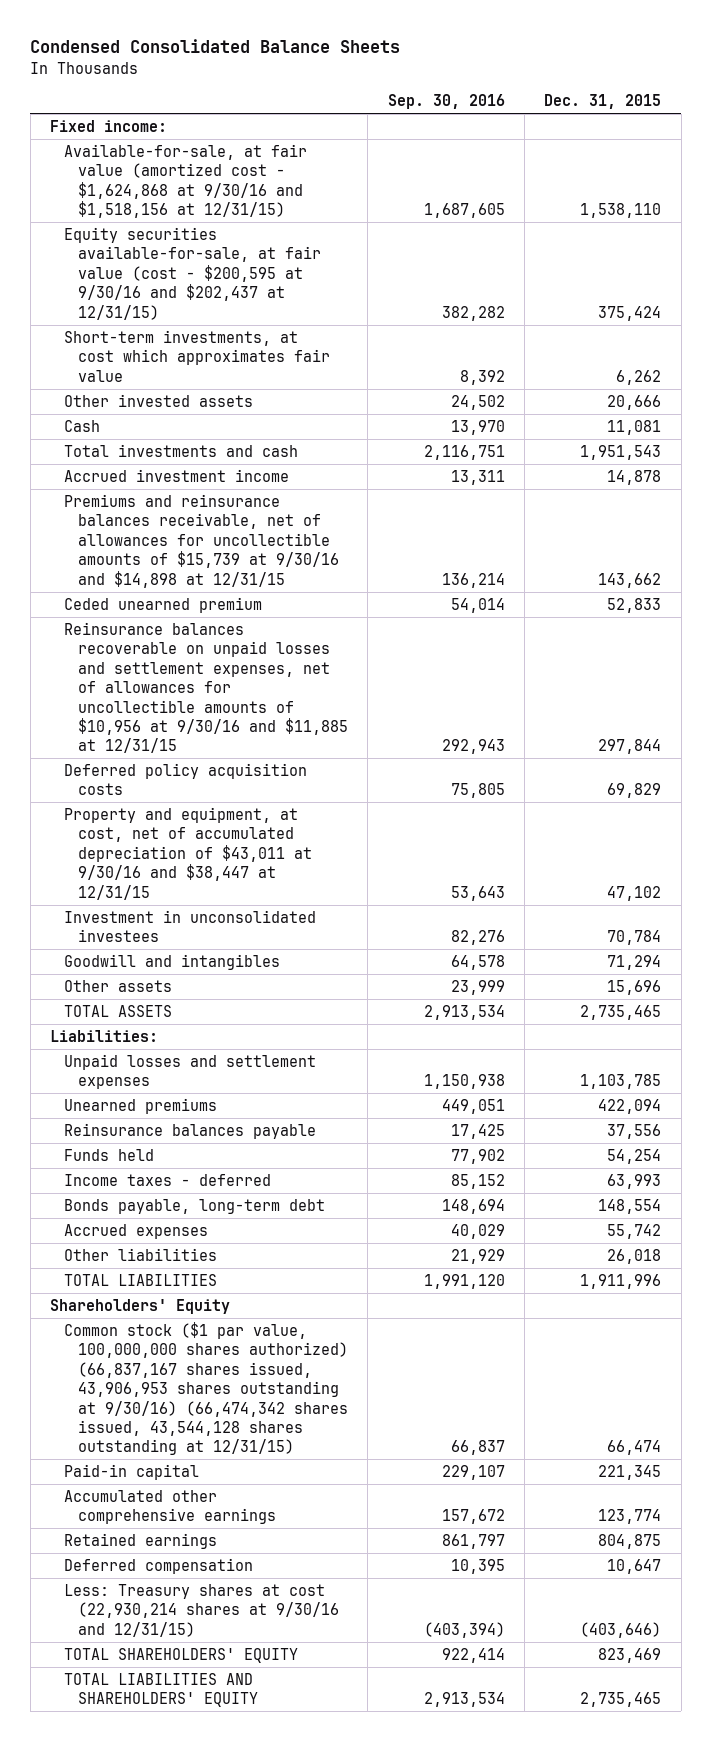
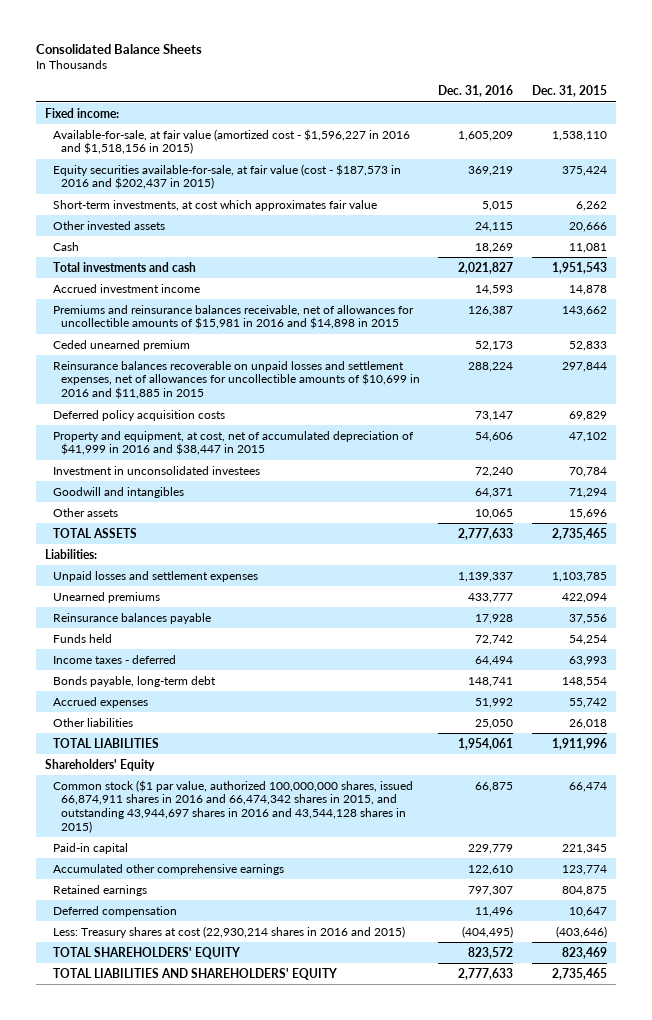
- Condensed Consolidated Balance Sheets
+ Consolidated Balance Sheets
- | Sep. 30, 2016 | Dec. 31, 2015
+ | Dec. 31, 2016 | Dec. 31, 2015
- Available-for-sale, at fair value (amortized cost - $1,624,868 at 9/30/16 and $1,518,156 at 12/31/15) | 1,687,605 | 1,538,110
- Equity securities available-for-sale, at fair value (cost - $200,595 at 9/30/16 and $202,437 at 12/31/15) | 382,282 | 375,424
+ Available-for-sale, at fair value (amortized cost - $1,596,227 in 2016 and $1,518,156 in 2015) | 1,605,209 | 1,538,110
+ Equity securities available-for-sale, at fair value (cost - $187,573 in 2016 and $202,437 in 2015) | 369,219 | 375,424
- Premiums and reinsurance balances receivable, net of allowances for uncollectible amounts of $15,739 at 9/30/16 and $14,898 at 12/31/15 | 136,214 | 143,662
+ Premiums and reinsurance balances receivable, net of allowances for uncollectible amounts of $15,981 in 2016 and $14,898 in 2015 | 126,387 | 143,662
- Reinsurance balances recoverable on unpaid losses and settlement expenses, net of allowances for uncollectible amounts of $10,956 at 9/30/16 and $11,885 at 12/31/15 | 292,943 | 297,844
+ Reinsurance balances recoverable on unpaid losses and settlement expenses, net of allowances for uncollectible amounts of $10,699 in 2016 and $11,885 in 2015 | 288,224 | 297,844
- Property and equipment, at cost, net of accumulated depreciation of $43,011 at 9/30/16 and $38,447 at 12/31/15 | 53,643 | 47,102
+ Property and equipment, at cost, net of accumulated depreciation of $41,999 in 2016 and $38,447 in 2015 | 54,606 | 47,102
- Common stock ($1 par value, 100,000,000 shares authorized) (66,837,167 shares issued, 43,906,953 shares outstanding at 9/30/16) (66,474,342 shares issued, 43,544,128 shares outstanding at 12/31/15) | 66,837 | 66,474
+ Common stock ($1 par value, authorized 100,000,000 shares, issued 66,874,911 shares in 2016 and 66,474,342 shares in 2015, and outstanding 43,944,697 shares in 2016 and 43,544,128 shares in 2015) | 66,875 | 66,474
- Less: Treasury shares at cost (22,930,214 shares at 9/30/16 and 12/31/15) | (403,394) | (403,646)
+ Less: Treasury shares at cost (22,930,214 shares in 2016 and 2015) | (404,495) | (403,646)

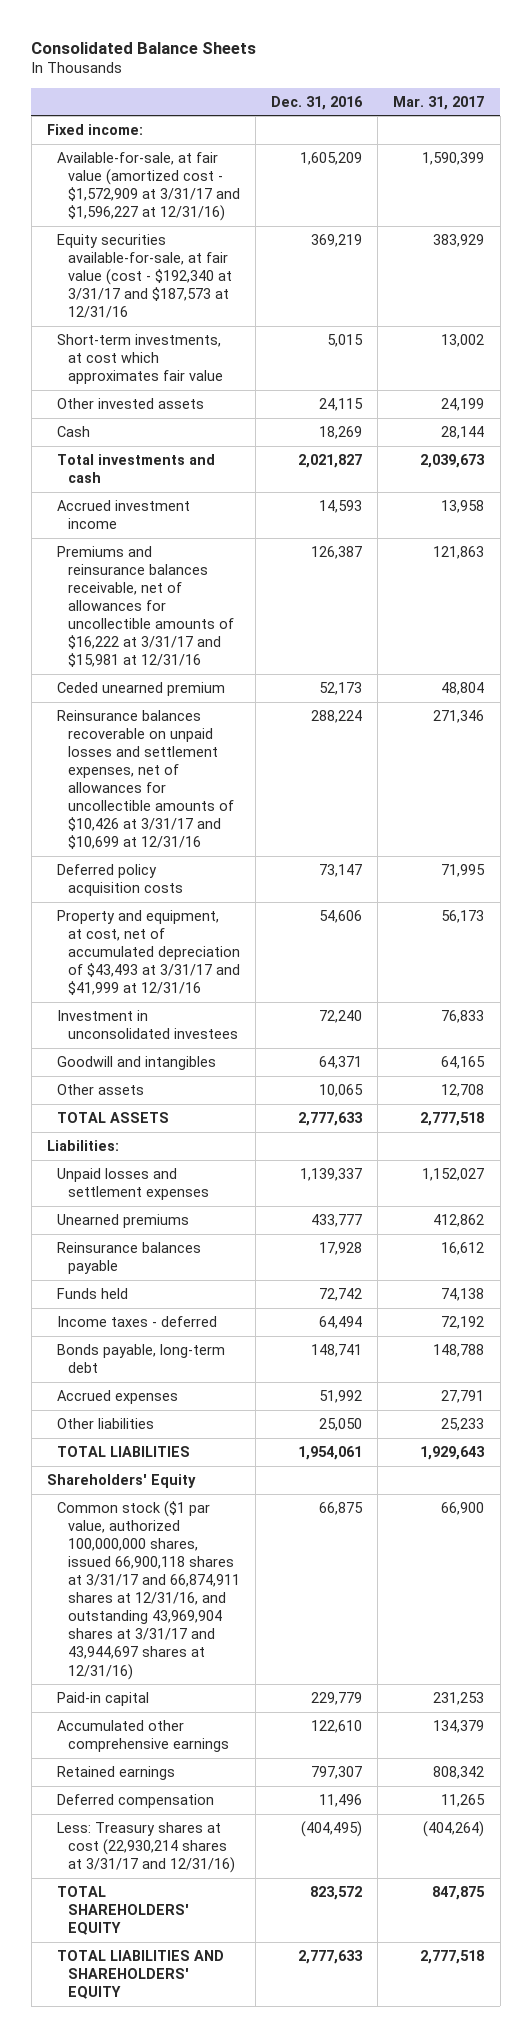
- | Dec. 31, 2016 | Dec. 31, 2015
+ | Dec. 31, 2016 | Mar. 31, 2017
- Available-for-sale, at fair value (amortized cost - $1,596,227 in 2016 and $1,518,156 in 2015) | 1,605,209 | 1,538,110
- Equity securities available-for-sale, at fair value (cost - $187,573 in 2016 and $202,437 in 2015) | 369,219 | 375,424
+ Available-for-sale, at fair value (amortized cost - $1,572,909 at 3/31/17 and $1,596,227 at 12/31/16) | 1,605,209 | 1,590,399
+ Equity securities available-for-sale, at fair value (cost - $192,340 at 3/31/17 and $187,573 at 12/31/16 | 369,219 | 383,929
- Premiums and reinsurance balances receivable, net of allowances for uncollectible amounts of $15,981 in 2016 and $14,898 in 2015 | 126,387 | 143,662
+ Premiums and reinsurance balances receivable, net of allowances for uncollectible amounts of $16,222 at 3/31/17 and $15,981 at 12/31/16 | 126,387 | 121,863
- Reinsurance balances recoverable on unpaid losses and settlement expenses, net of allowances for uncollectible amounts of $10,699 in 2016 and $11,885 in 2015 | 288,224 | 297,844
+ Reinsurance balances recoverable on unpaid losses and settlement expenses, net of allowances for uncollectible amounts of $10,426 at 3/31/17 and $10,699 at 12/31/16 | 288,224 | 271,346
- Property and equipment, at cost, net of accumulated depreciation of $41,999 in 2016 and $38,447 in 2015 | 54,606 | 47,102
+ Property and equipment, at cost, net of accumulated depreciation of $43,493 at 3/31/17 and $41,999 at 12/31/16 | 54,606 | 56,173
- Common stock ($1 par value, authorized 100,000,000 shares, issued 66,874,911 shares in 2016 and 66,474,342 shares in 2015, and outstanding 43,944,697 shares in 2016 and 43,544,128 shares in 2015) | 66,875 | 66,474
+ Common stock ($1 par value, authorized 100,000,000 shares, issued 66,900,118 shares at 3/31/17 and 66,874,911 shares at 12/31/16, and outstanding 43,969,904 shares at 3/31/17 and 43,944,697 shares at 12/31/16) | 66,875 | 66,900
- Less: Treasury shares at cost (22,930,214 shares in 2016 and 2015) | (404,495) | (403,646)
+ Less: Treasury shares at cost (22,930,214 shares at 3/31/17 and 12/31/16) | (404,495) | (404,264)

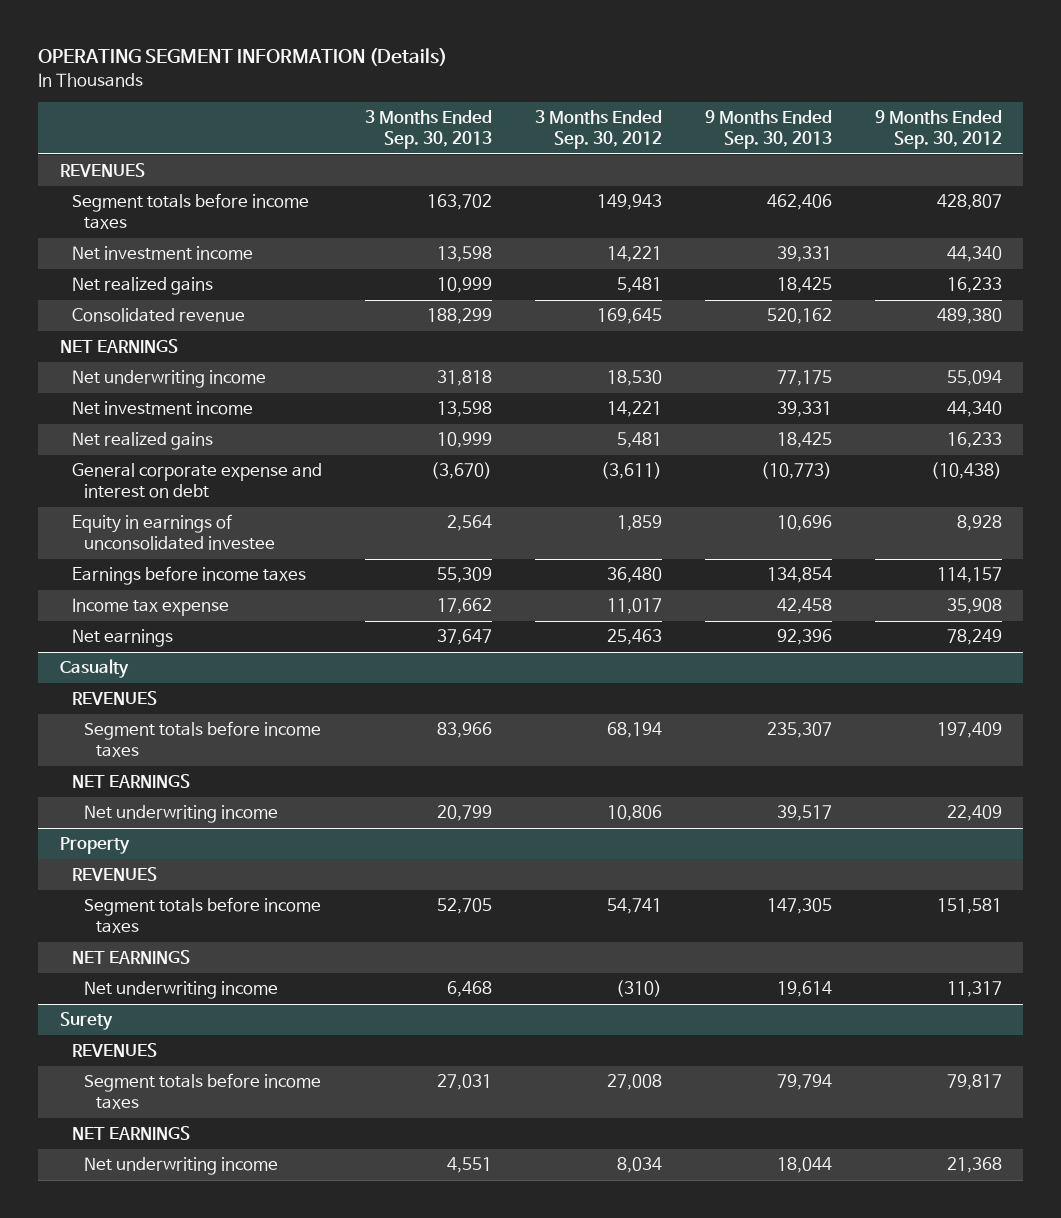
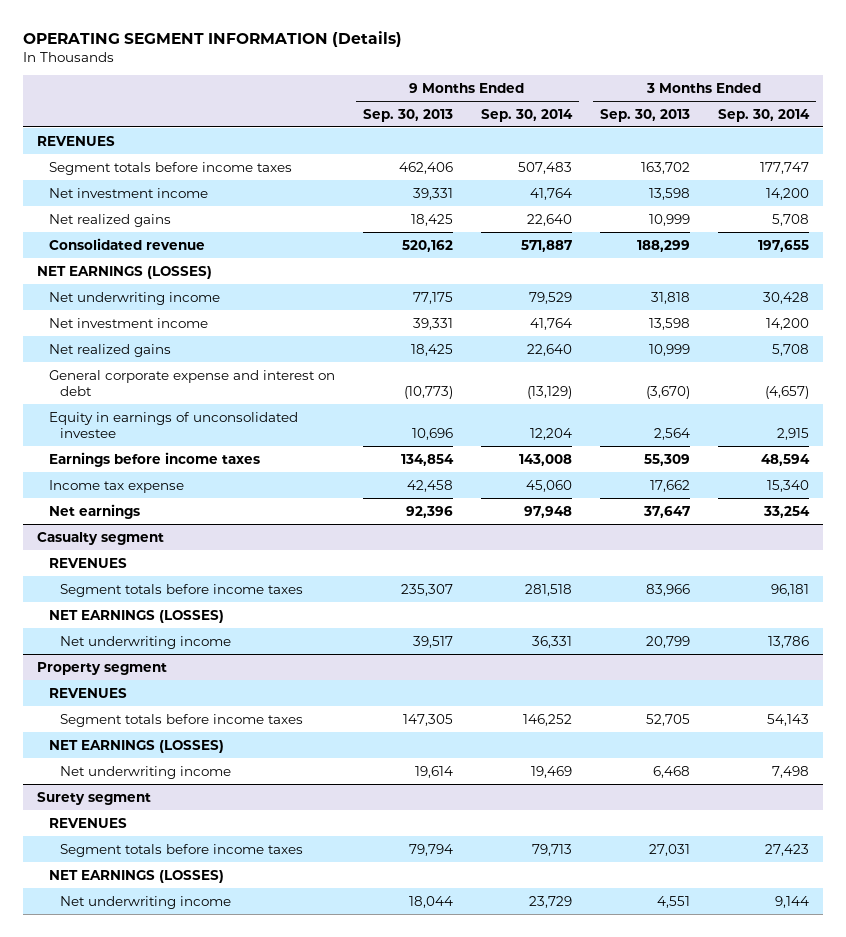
- | 3 Months Ended Sep. 30, 2013 | 3 Months Ended Sep. 30, 2012 | 9 Months Ended Sep. 30, 2013 | 9 Months Ended Sep. 30, 2012
+ | 9 Months Ended Sep. 30, 2013 | 9 Months Ended Sep. 30, 2014 | 3 Months Ended Sep. 30, 2013 | 3 Months Ended Sep. 30, 2014
- NET EARNINGS
+ NET EARNINGS (LOSSES)
- Casualty
+ Casualty segment
- NET EARNINGS
+ NET EARNINGS (LOSSES)
- Property
+ Property segment
- NET EARNINGS
+ NET EARNINGS (LOSSES)
- Surety
+ Surety segment
- NET EARNINGS
+ NET EARNINGS (LOSSES)

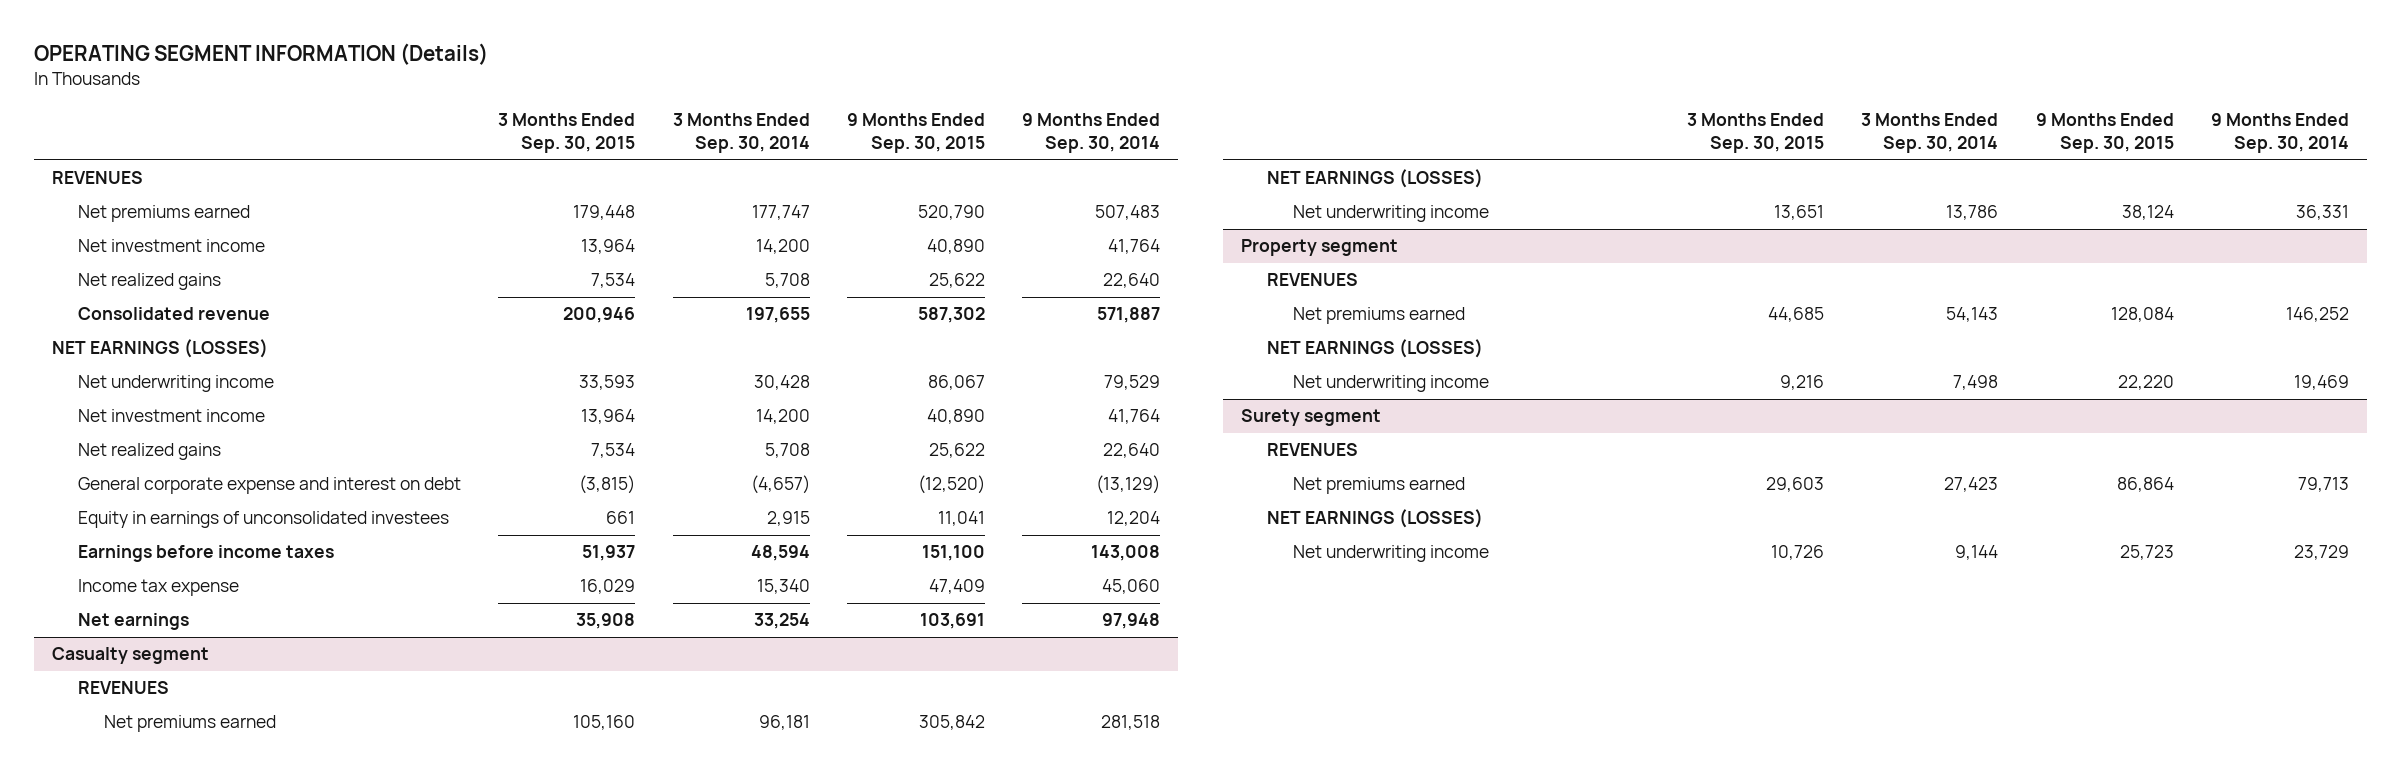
- | 9 Months Ended Sep. 30, 2013 | 9 Months Ended Sep. 30, 2014 | 3 Months Ended Sep. 30, 2013 | 3 Months Ended Sep. 30, 2014
+ | 3 Months Ended Sep. 30, 2015 | 3 Months Ended Sep. 30, 2014 | 9 Months Ended Sep. 30, 2015 | 9 Months Ended Sep. 30, 2014
- Segment totals before income taxes | 462,406 | 507,483 | 163,702 | 177,747
+ Net premiums earned | 179,448 | 177,747 | 520,790 | 507,483
- Equity in earnings of unconsolidated investee | 10,696 | 12,204 | 2,564 | 2,915
+ Equity in earnings of unconsolidated investees | 661 | 2,915 | 11,041 | 12,204
@ Casualty segment
- Segment totals before income taxes | 235,307 | 281,518 | 83,966 | 96,181
+ Net premiums earned | 105,160 | 96,181 | 305,842 | 281,518
@ Property segment
- Segment totals before income taxes | 147,305 | 146,252 | 52,705 | 54,143
+ Net premiums earned | 44,685 | 54,143 | 128,084 | 146,252
@ Surety segment
- Segment totals before income taxes | 79,794 | 79,713 | 27,031 | 27,423
+ Net premiums earned | 29,603 | 27,423 | 86,864 | 79,713

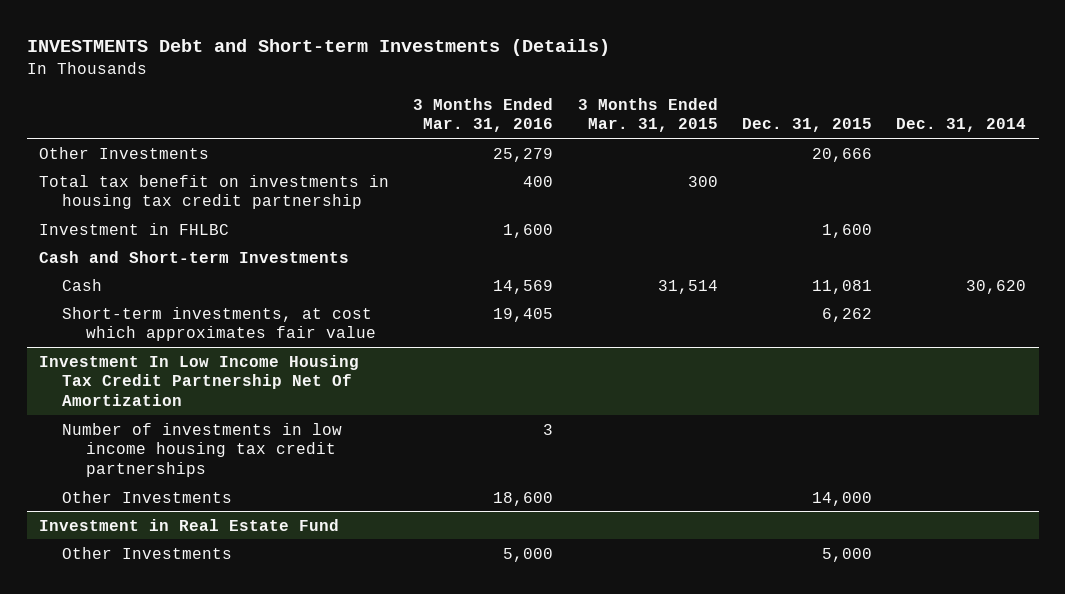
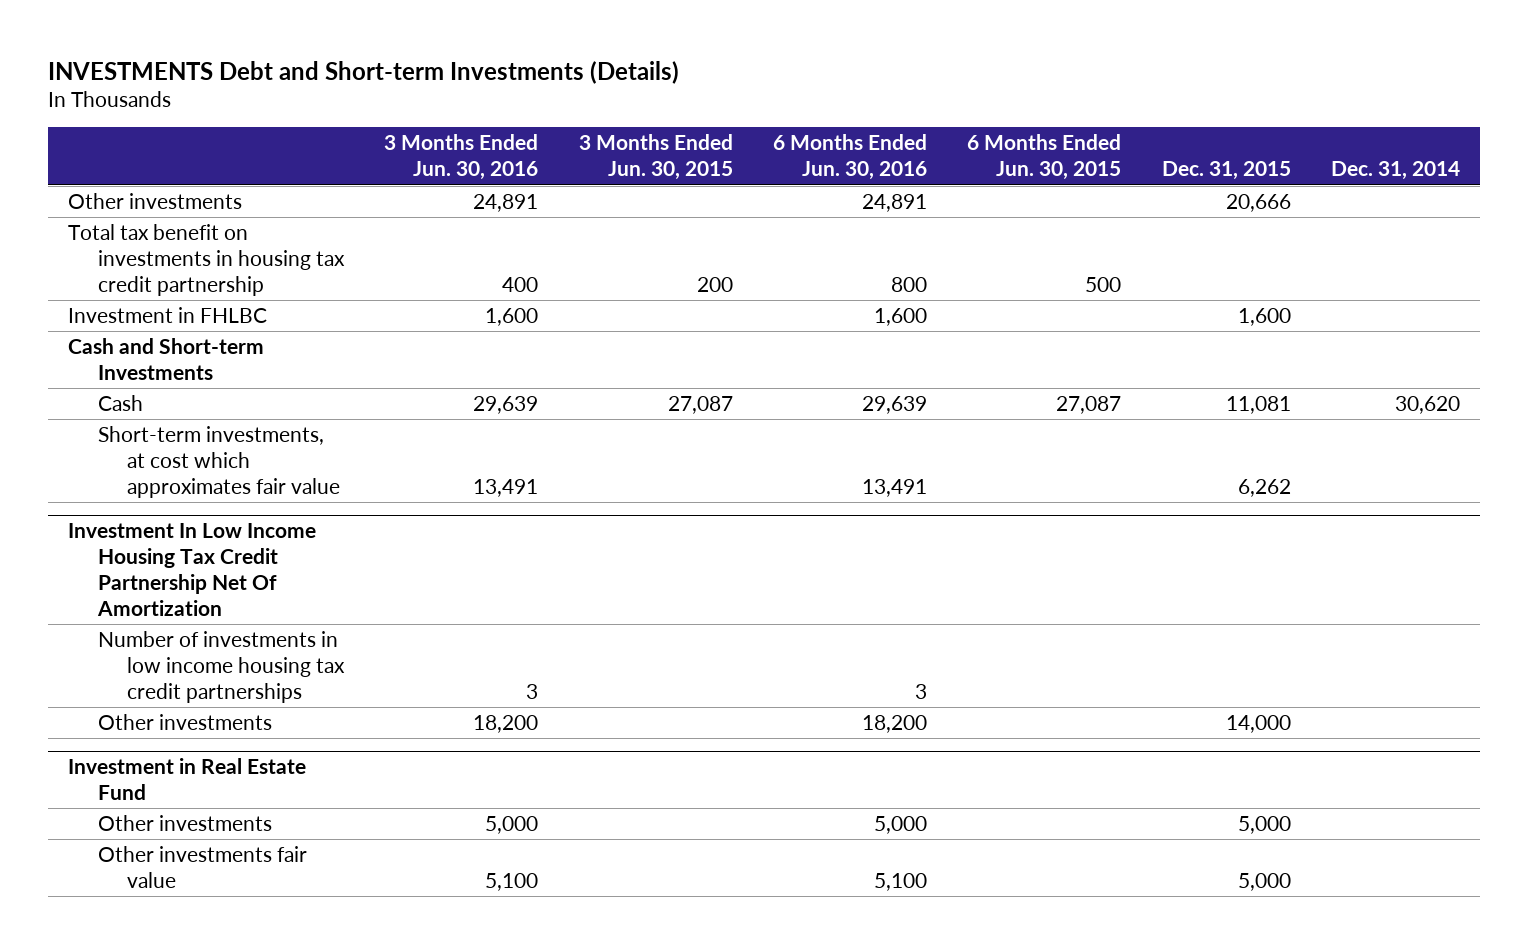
- | 3 Months Ended Mar. 31, 2016 | 3 Months Ended Mar. 31, 2015 | Dec. 31, 2015 | Dec. 31, 2014
+ | 3 Months Ended Jun. 30, 2016 | 3 Months Ended Jun. 30, 2015 | 6 Months Ended Jun. 30, 2016 | 6 Months Ended Jun. 30, 2015 | Dec. 31, 2015 | Dec. 31, 2014
- Other Investments | 25,279 | | 20,666 |
+ Other investments | 24,891 | | 24,891 | | 20,666 |
@ Investment In Low Income Housing Tax Credit Partnership Net Of Amortization
- Other Investments | 18,600 | | 14,000 |
+ Other investments | 18,200 | | 18,200 | | 14,000 |
@ Investment in Real Estate Fund
- Other Investments | 5,000 | | 5,000 |
+ Other investments | 5,000 | | 5,000 | | 5,000 |
+ Other investments fair value | 5,100 | | 5,100 | | 5,000 |

